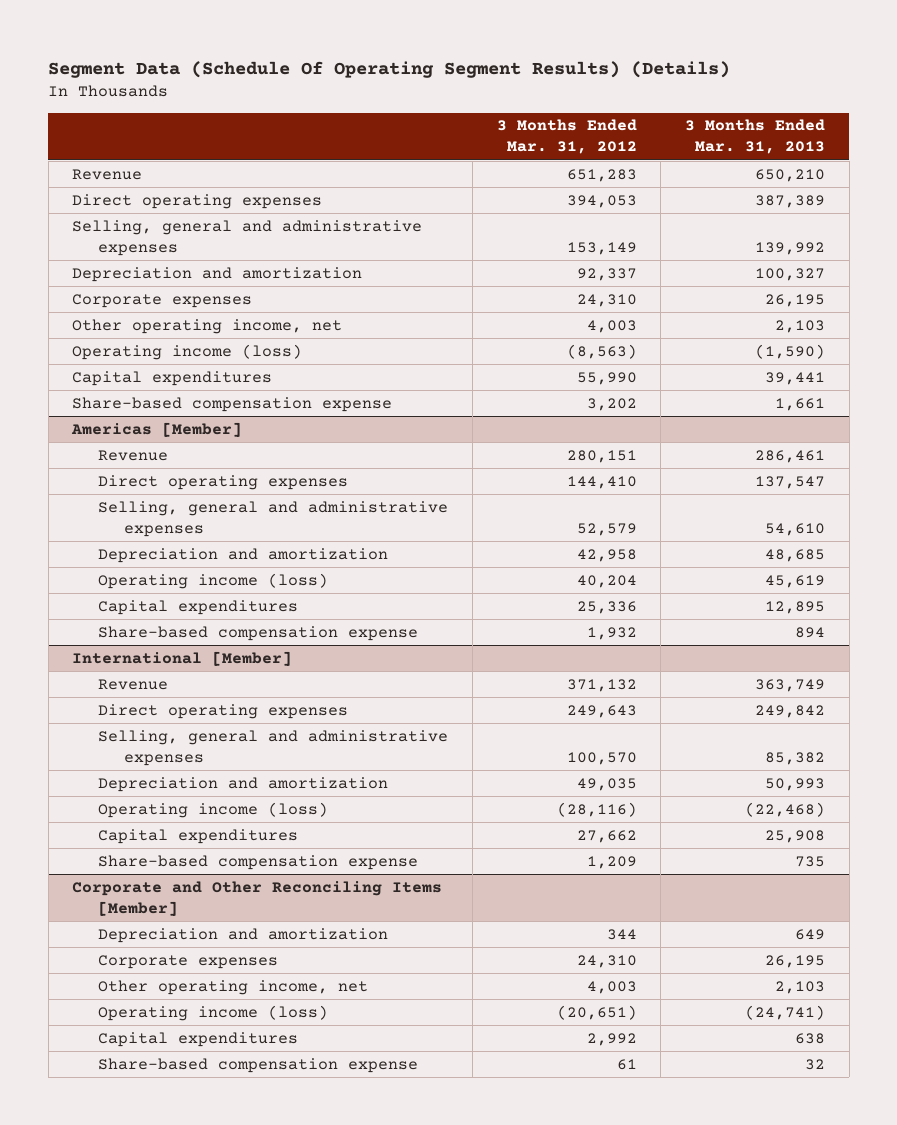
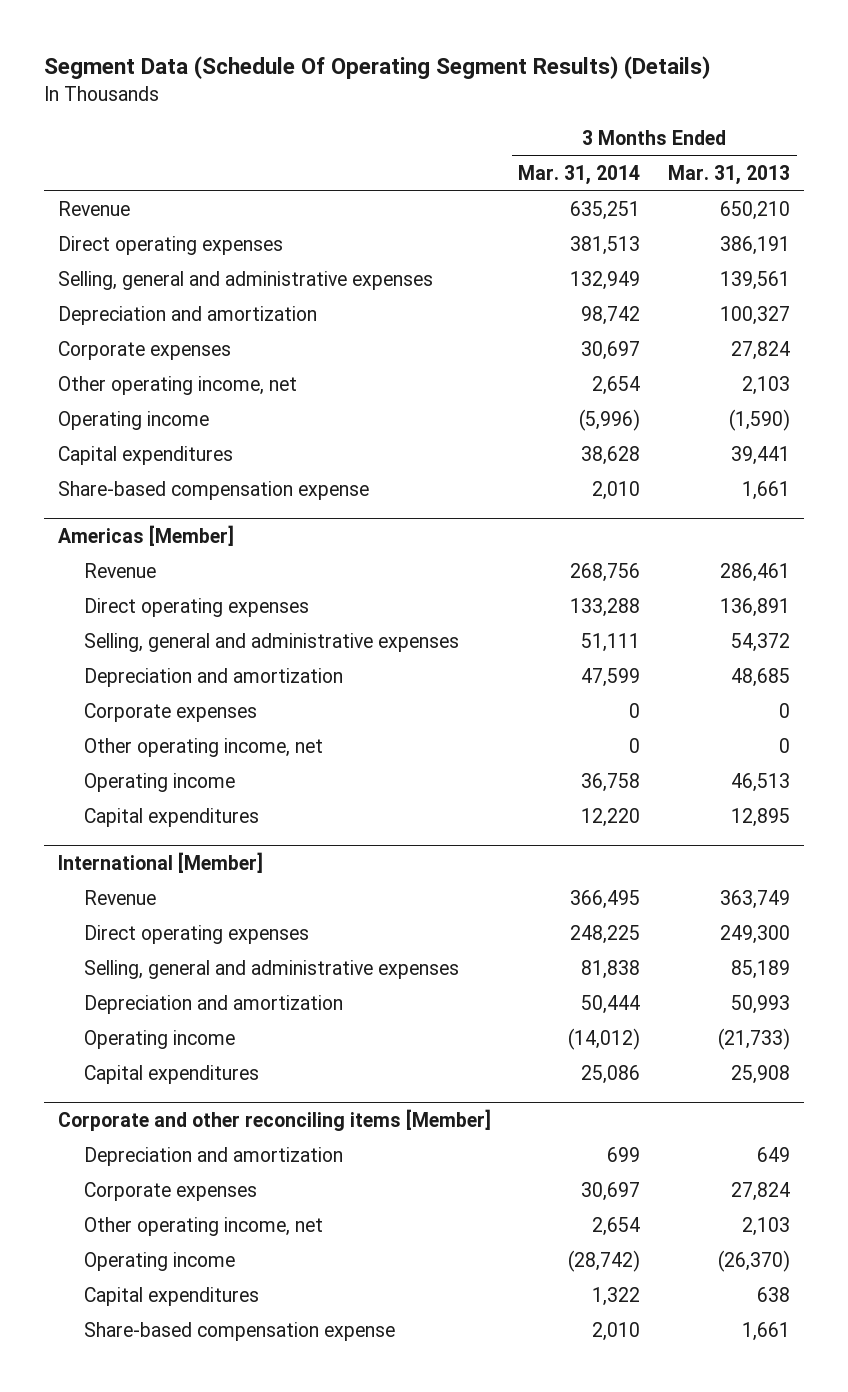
- | 3 Months Ended Mar. 31, 2012 | 3 Months Ended Mar. 31, 2013
+ | 3 Months Ended Mar. 31, 2014 | 3 Months Ended Mar. 31, 2013
- Direct operating expenses | 394,053 | 387,389
- Selling, general and administrative expenses | 153,149 | 139,992
+ Direct operating expenses | 381,513 | 386,191
+ Selling, general and administrative expenses | 132,949 | 139,561
- Corporate expenses | 24,310 | 26,195
+ Corporate expenses | 30,697 | 27,824
- Operating income (loss) | (8,563) | (1,590)
+ Operating income | (5,996) | (1,590)
@ Americas [Member]
- Direct operating expenses | 144,410 | 137,547
- Selling, general and administrative expenses | 52,579 | 54,610
+ Direct operating expenses | 133,288 | 136,891
+ Selling, general and administrative expenses | 51,111 | 54,372
- Operating income (loss) | 40,204 | 45,619
+ Corporate expenses | 0 | 0
+ Other operating income, net | 0 | 0
+ Operating income | 36,758 | 46,513
- Share-based compensation expense | 1,932 | 894
@ International [Member]
- Direct operating expenses | 249,643 | 249,842
- Selling, general and administrative expenses | 100,570 | 85,382
+ Direct operating expenses | 248,225 | 249,300
+ Selling, general and administrative expenses | 81,838 | 85,189
- Operating income (loss) | (28,116) | (22,468)
+ Operating income | (14,012) | (21,733)
- Share-based compensation expense | 1,209 | 735
- Corporate and Other Reconciling Items [Member]
+ Corporate and other reconciling items [Member]
- Corporate expenses | 24,310 | 26,195
+ Corporate expenses | 30,697 | 27,824
- Operating income (loss) | (20,651) | (24,741)
+ Operating income | (28,742) | (26,370)
- Share-based compensation expense | 61 | 32
+ Share-based compensation expense | 2,010 | 1,661

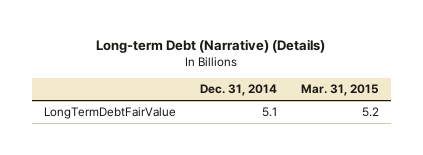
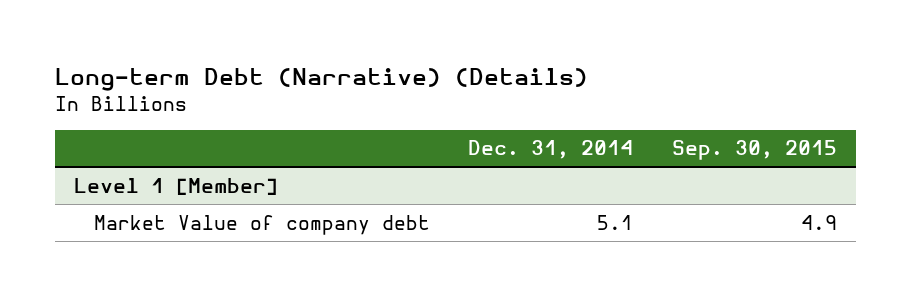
- | Dec. 31, 2014 | Mar. 31, 2015
+ | Dec. 31, 2014 | Sep. 30, 2015
- LongTermDebtFairValue | 5.1 | 5.2
+ Level 1 [Member]
+ Market Value of company debt | 5.1 | 4.9

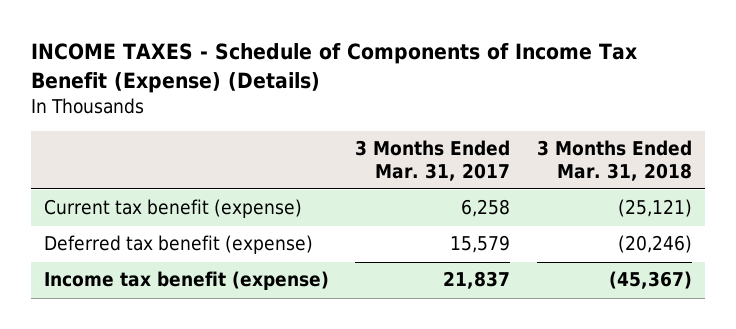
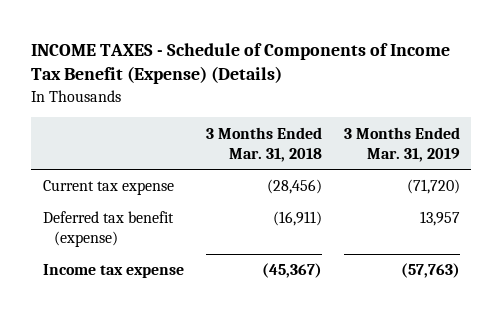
- | 3 Months Ended Mar. 31, 2017 | 3 Months Ended Mar. 31, 2018
+ | 3 Months Ended Mar. 31, 2018 | 3 Months Ended Mar. 31, 2019
- Current tax benefit (expense) | 6,258 | (25,121)
- Deferred tax benefit (expense) | 15,579 | (20,246)
- Income tax benefit (expense) | 21,837 | (45,367)
+ Current tax expense | (28,456) | (71,720)
+ Deferred tax benefit (expense) | (16,911) | 13,957
+ Income tax expense | (45,367) | (57,763)

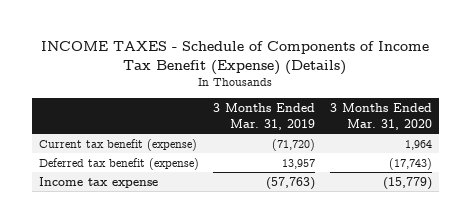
- | 3 Months Ended Mar. 31, 2018 | 3 Months Ended Mar. 31, 2019
+ | 3 Months Ended Mar. 31, 2019 | 3 Months Ended Mar. 31, 2020
- Current tax expense | (28,456) | (71,720)
+ Current tax benefit (expense) | (71,720) | 1,964

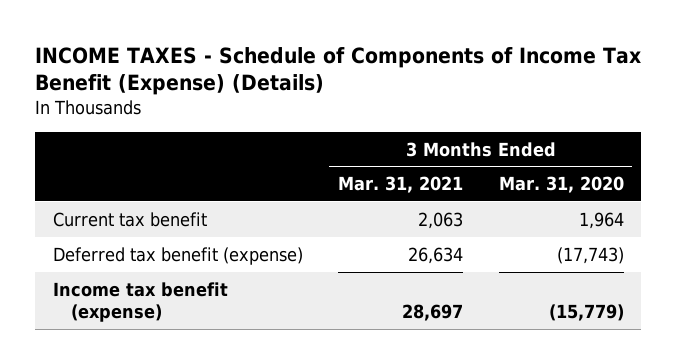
- | 3 Months Ended Mar. 31, 2019 | 3 Months Ended Mar. 31, 2020
+ | 3 Months Ended Mar. 31, 2021 | 3 Months Ended Mar. 31, 2020
- Current tax benefit (expense) | (71,720) | 1,964
+ Current tax benefit | 2,063 | 1,964
- Income tax expense | (57,763) | (15,779)
+ Income tax benefit (expense) | 28,697 | (15,779)

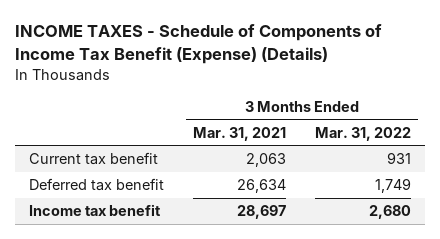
- | 3 Months Ended Mar. 31, 2021 | 3 Months Ended Mar. 31, 2020
+ | 3 Months Ended Mar. 31, 2021 | 3 Months Ended Mar. 31, 2022
- Deferred tax benefit (expense) | 26,634 | (17,743)
- Income tax benefit (expense) | 28,697 | (15,779)
+ Deferred tax benefit | 26,634 | 1,749
+ Income tax benefit | 28,697 | 2,680

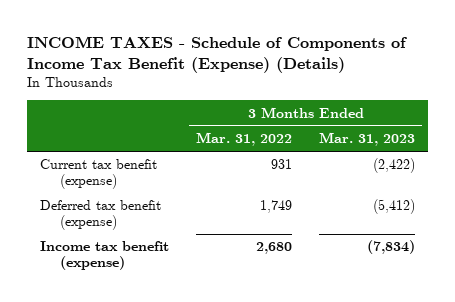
- | 3 Months Ended Mar. 31, 2021 | 3 Months Ended Mar. 31, 2022
+ | 3 Months Ended Mar. 31, 2022 | 3 Months Ended Mar. 31, 2023
- Current tax benefit | 2,063 | 931
- Deferred tax benefit | 26,634 | 1,749
- Income tax benefit | 28,697 | 2,680
+ Current tax benefit (expense) | 931 | (2,422)
+ Deferred tax benefit (expense) | 1,749 | (5,412)
+ Income tax benefit (expense) | 2,680 | (7,834)

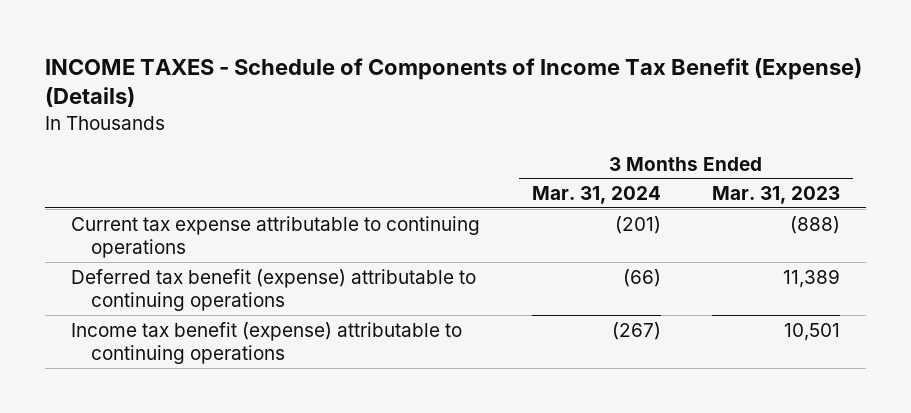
- | 3 Months Ended Mar. 31, 2022 | 3 Months Ended Mar. 31, 2023
+ | 3 Months Ended Mar. 31, 2024 | 3 Months Ended Mar. 31, 2023
- Current tax benefit (expense) | 931 | (2,422)
- Deferred tax benefit (expense) | 1,749 | (5,412)
- Income tax benefit (expense) | 2,680 | (7,834)
+ Current tax expense attributable to continuing operations | (201) | (888)
+ Deferred tax benefit (expense) attributable to continuing operations | (66) | 11,389
+ Income tax benefit (expense) attributable to continuing operations | (267) | 10,501

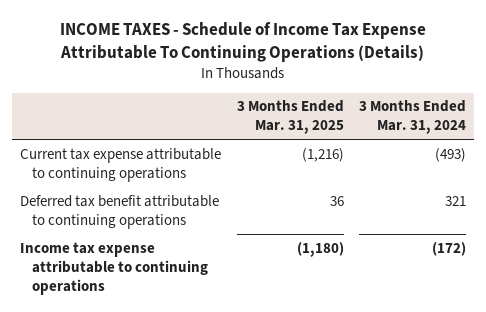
- INCOME TAXES - Schedule of Components of Income Tax Benefit (Expense) (Details)
+ INCOME TAXES - Schedule of Income Tax Expense Attributable To Continuing Operations (Details)
- | 3 Months Ended Mar. 31, 2024 | 3 Months Ended Mar. 31, 2023
+ | 3 Months Ended Mar. 31, 2025 | 3 Months Ended Mar. 31, 2024
- Current tax expense attributable to continuing operations | (201) | (888)
- Deferred tax benefit (expense) attributable to continuing operations | (66) | 11,389
- Income tax benefit (expense) attributable to continuing operations | (267) | 10,501
+ Current tax expense attributable to continuing operations | (1,216) | (493)
+ Deferred tax benefit attributable to continuing operations | 36 | 321
+ Income tax expense attributable to continuing operations | (1,180) | (172)

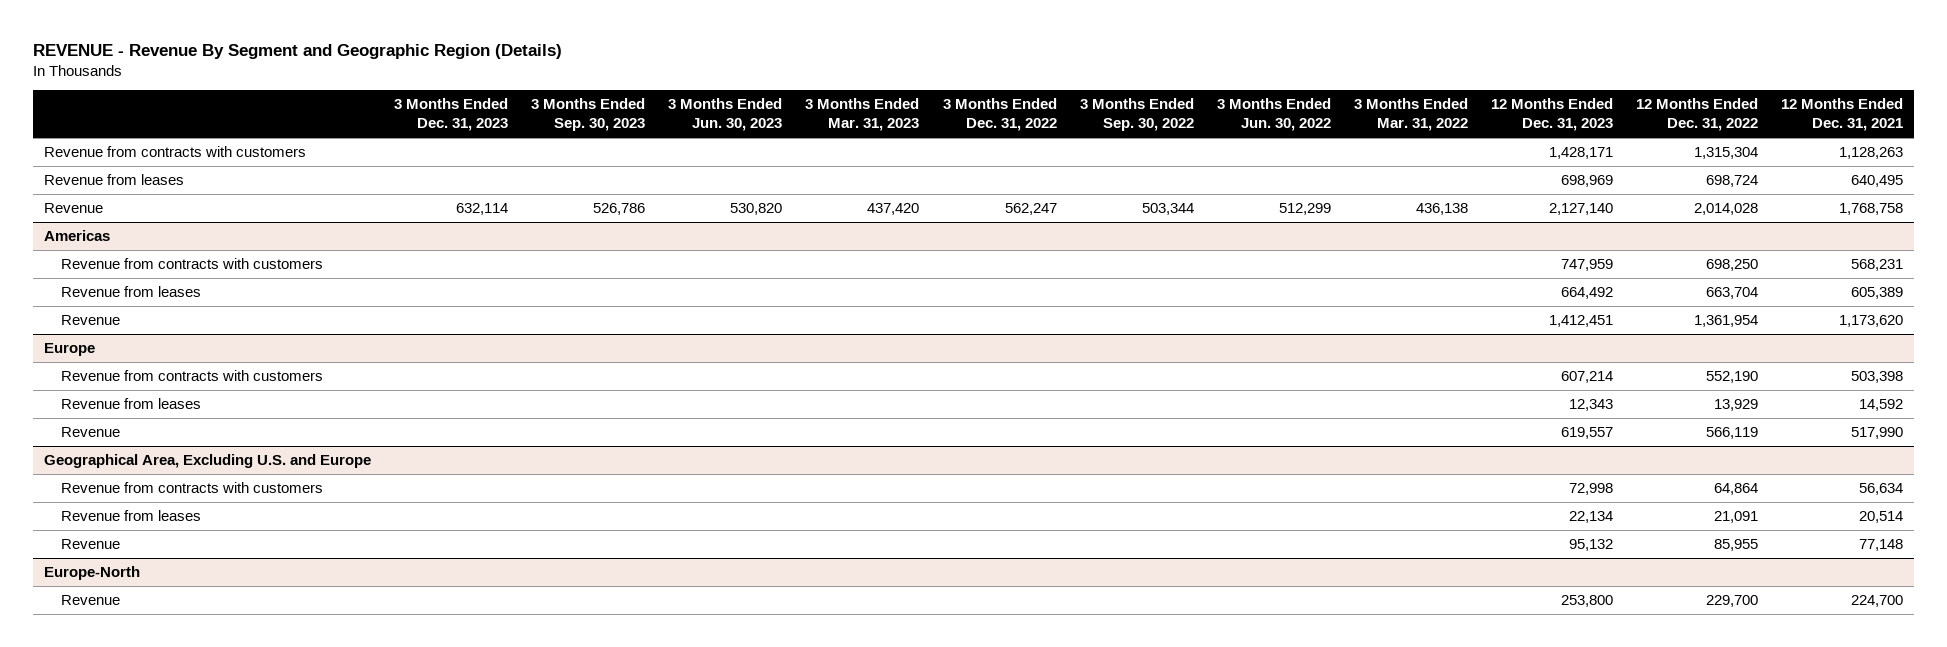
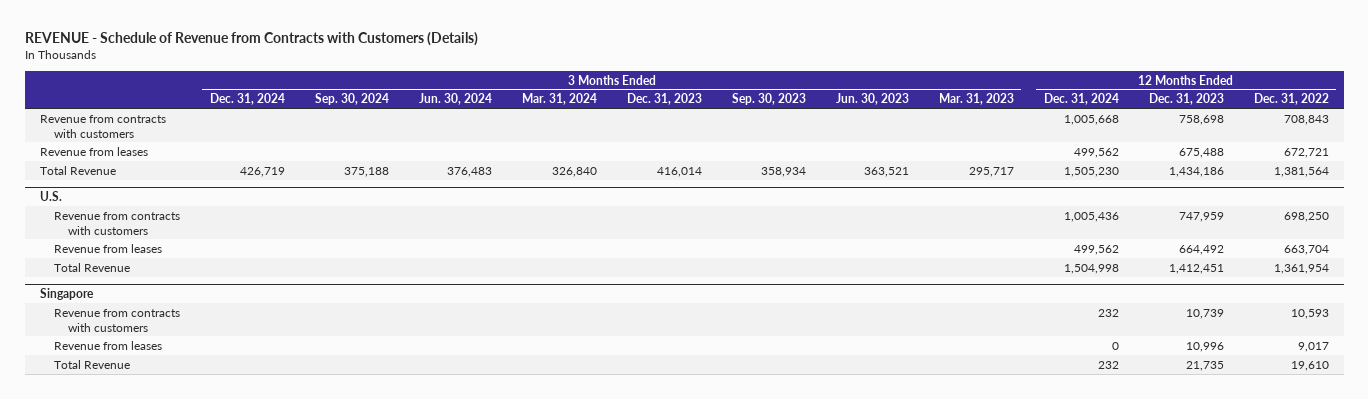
- REVENUE - Revenue By Segment and Geographic Region (Details)
+ REVENUE - Schedule of Revenue from Contracts with Customers (Details)
- | 3 Months Ended Dec. 31, 2023 | 3 Months Ended Sep. 30, 2023 | 3 Months Ended Jun. 30, 2023 | 3 Months Ended Mar. 31, 2023 | 3 Months Ended Dec. 31, 2022 | 3 Months Ended Sep. 30, 2022 | 3 Months Ended Jun. 30, 2022 | 3 Months Ended Mar. 31, 2022 | 12 Months Ended Dec. 31, 2023 | 12 Months Ended Dec. 31, 2022 | 12 Months Ended Dec. 31, 2021
+ | 3 Months Ended Dec. 31, 2024 | 3 Months Ended Sep. 30, 2024 | 3 Months Ended Jun. 30, 2024 | 3 Months Ended Mar. 31, 2024 | 3 Months Ended Dec. 31, 2023 | 3 Months Ended Sep. 30, 2023 | 3 Months Ended Jun. 30, 2023 | 3 Months Ended Mar. 31, 2023 | 12 Months Ended Dec. 31, 2024 | 12 Months Ended Dec. 31, 2023 | 12 Months Ended Dec. 31, 2022
- Revenue from contracts with customers | | | | | | | | | 1,428,171 | 1,315,304 | 1,128,263
- Revenue from leases | | | | | | | | | 698,969 | 698,724 | 640,495
- Revenue | 632,114 | 526,786 | 530,820 | 437,420 | 562,247 | 503,344 | 512,299 | 436,138 | 2,127,140 | 2,014,028 | 1,768,758
- Americas
+ Revenue from contracts with customers | | | | | | | | | 1,005,668 | 758,698 | 708,843
+ Revenue from leases | | | | | | | | | 499,562 | 675,488 | 672,721
+ Total Revenue | 426,719 | 375,188 | 376,483 | 326,840 | 416,014 | 358,934 | 363,521 | 295,717 | 1,505,230 | 1,434,186 | 1,381,564
+ U.S.
- Revenue | | | | | | | | | 1,412,451 | 1,361,954 | 1,173,620
- Europe
- Revenue from contracts with customers | | | | | | | | | 607,214 | 552,190 | 503,398
- Revenue from leases | | | | | | | | | 12,343 | 13,929 | 14,592
- Revenue | | | | | | | | | 619,557 | 566,119 | 517,990
- Geographical Area, Excluding U.S. and Europe
- Revenue from contracts with customers | | | | | | | | | 72,998 | 64,864 | 56,634
- Revenue from leases | | | | | | | | | 22,134 | 21,091 | 20,514
- Revenue | | | | | | | | | 95,132 | 85,955 | 77,148
- Europe-North
- Revenue | | | | | | | | | 253,800 | 229,700 | 224,700
+ Total Revenue | | | | | | | | | 1,504,998 | 1,412,451 | 1,361,954
+ Singapore
+ Revenue from contracts with customers | | | | | | | | | 232 | 10,739 | 10,593
+ Revenue from leases | | | | | | | | | 0 | 10,996 | 9,017
+ Total Revenue | | | | | | | | | 232 | 21,735 | 19,610

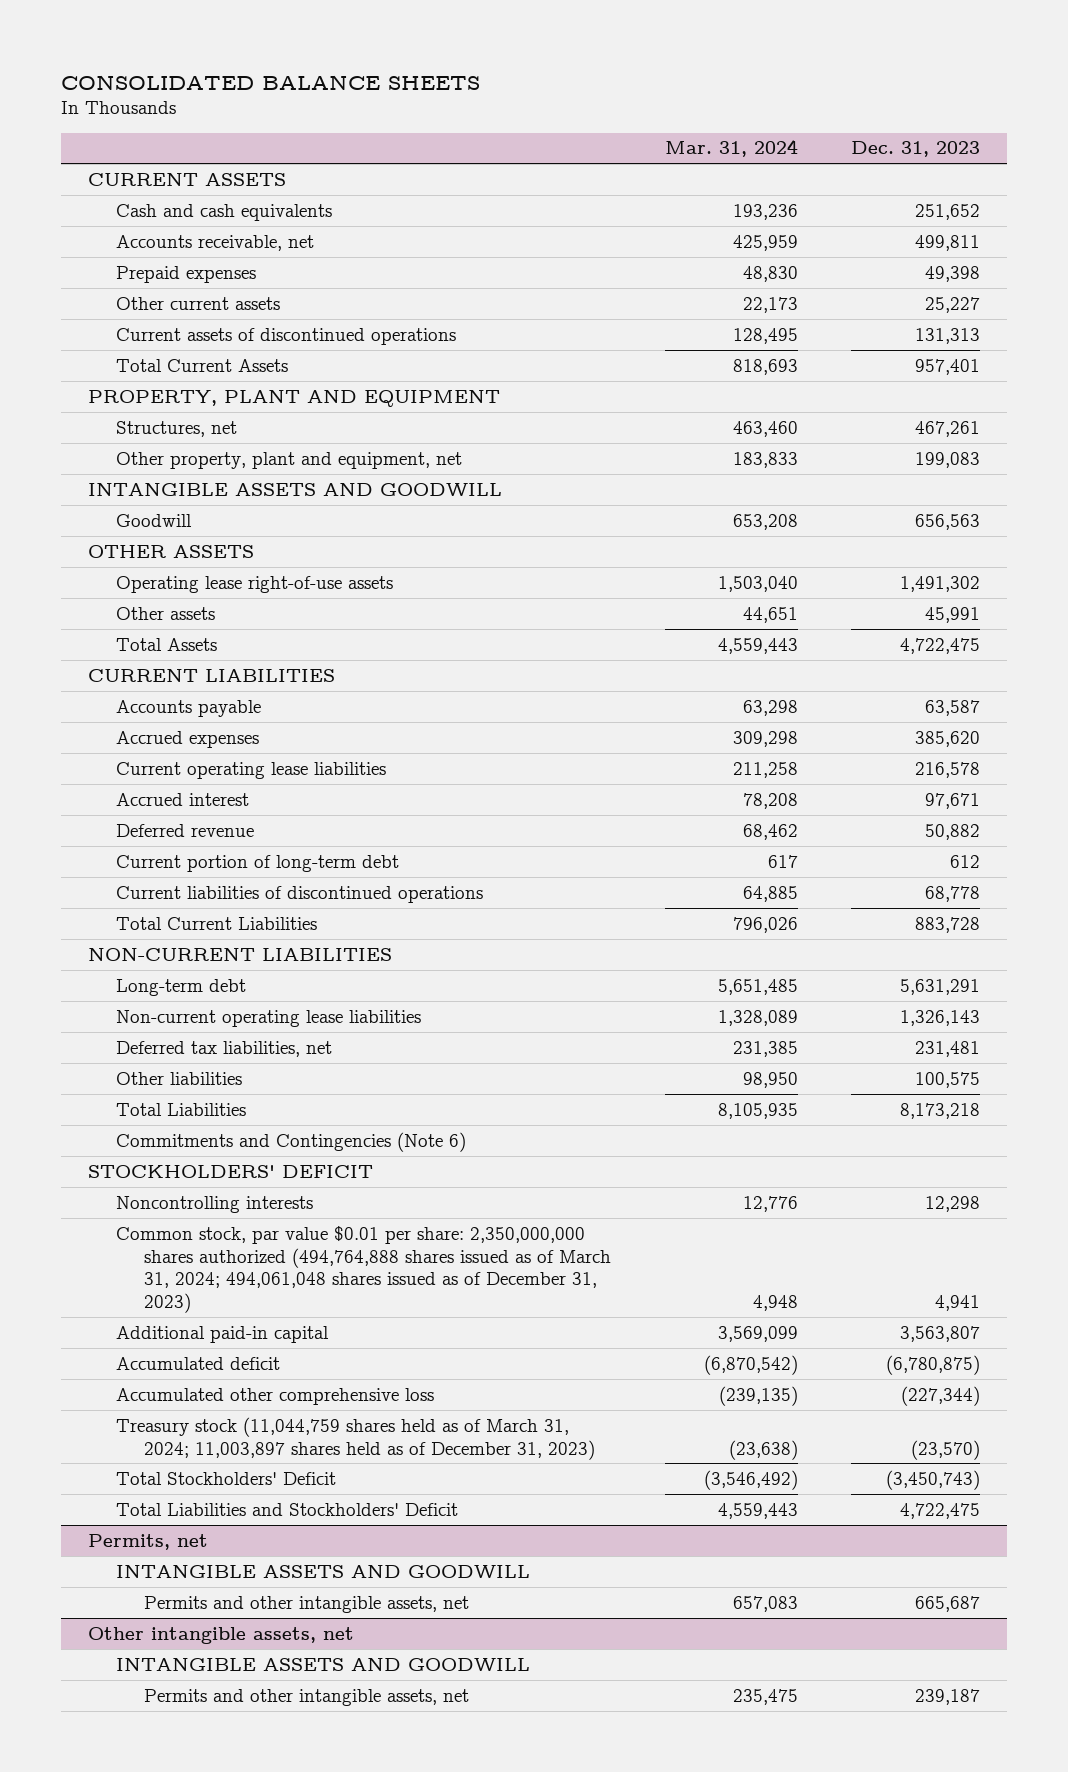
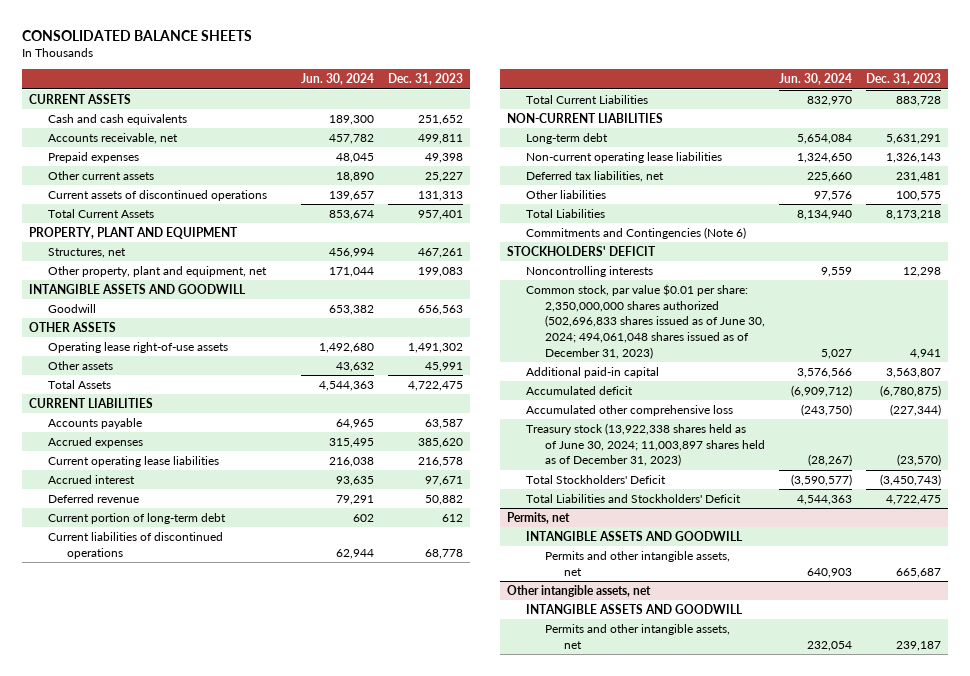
- | Mar. 31, 2024 | Dec. 31, 2023
+ | Jun. 30, 2024 | Dec. 31, 2023
- Common stock, par value $0.01 per share: 2,350,000,000 shares authorized (494,764,888 shares issued as of March 31, 2024; 494,061,048 shares issued as of December 31, 2023) | 4,948 | 4,941
+ Common stock, par value $0.01 per share: 2,350,000,000 shares authorized (502,696,833 shares issued as of June 30, 2024; 494,061,048 shares issued as of December 31, 2023) | 5,027 | 4,941
- Treasury stock (11,044,759 shares held as of March 31, 2024; 11,003,897 shares held as of December 31, 2023) | (23,638) | (23,570)
+ Treasury stock (13,922,338 shares held as of June 30, 2024; 11,003,897 shares held as of December 31, 2023) | (28,267) | (23,570)

